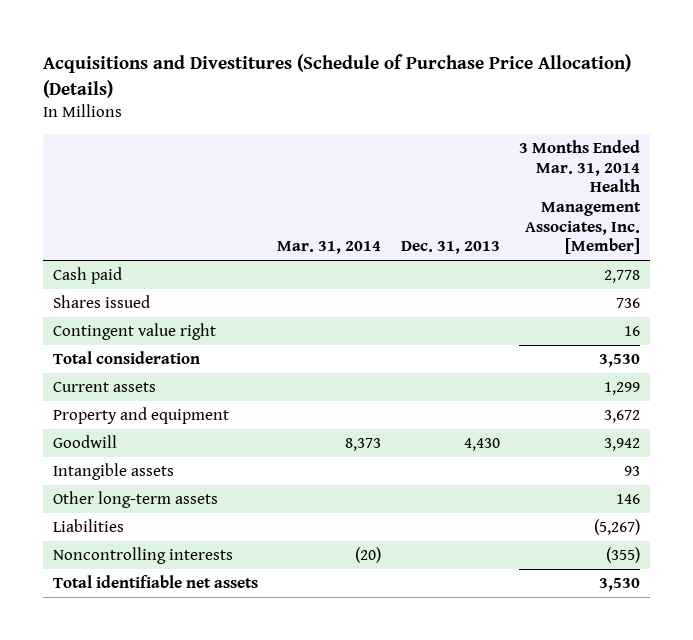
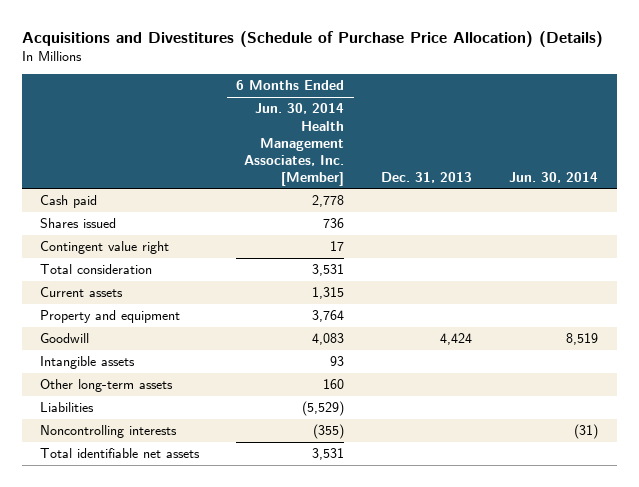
- | Mar. 31, 2014 | Dec. 31, 2013 | 3 Months Ended Mar. 31, 2014 Health Management Associates, Inc. [Member]
+ | 6 Months Ended Jun. 30, 2014 Health Management Associates, Inc. [Member] | Dec. 31, 2013 | Jun. 30, 2014
- Goodwill | 8,373 | 4,430 | 3,942
+ Goodwill | 4,083 | 4,424 | 8,519

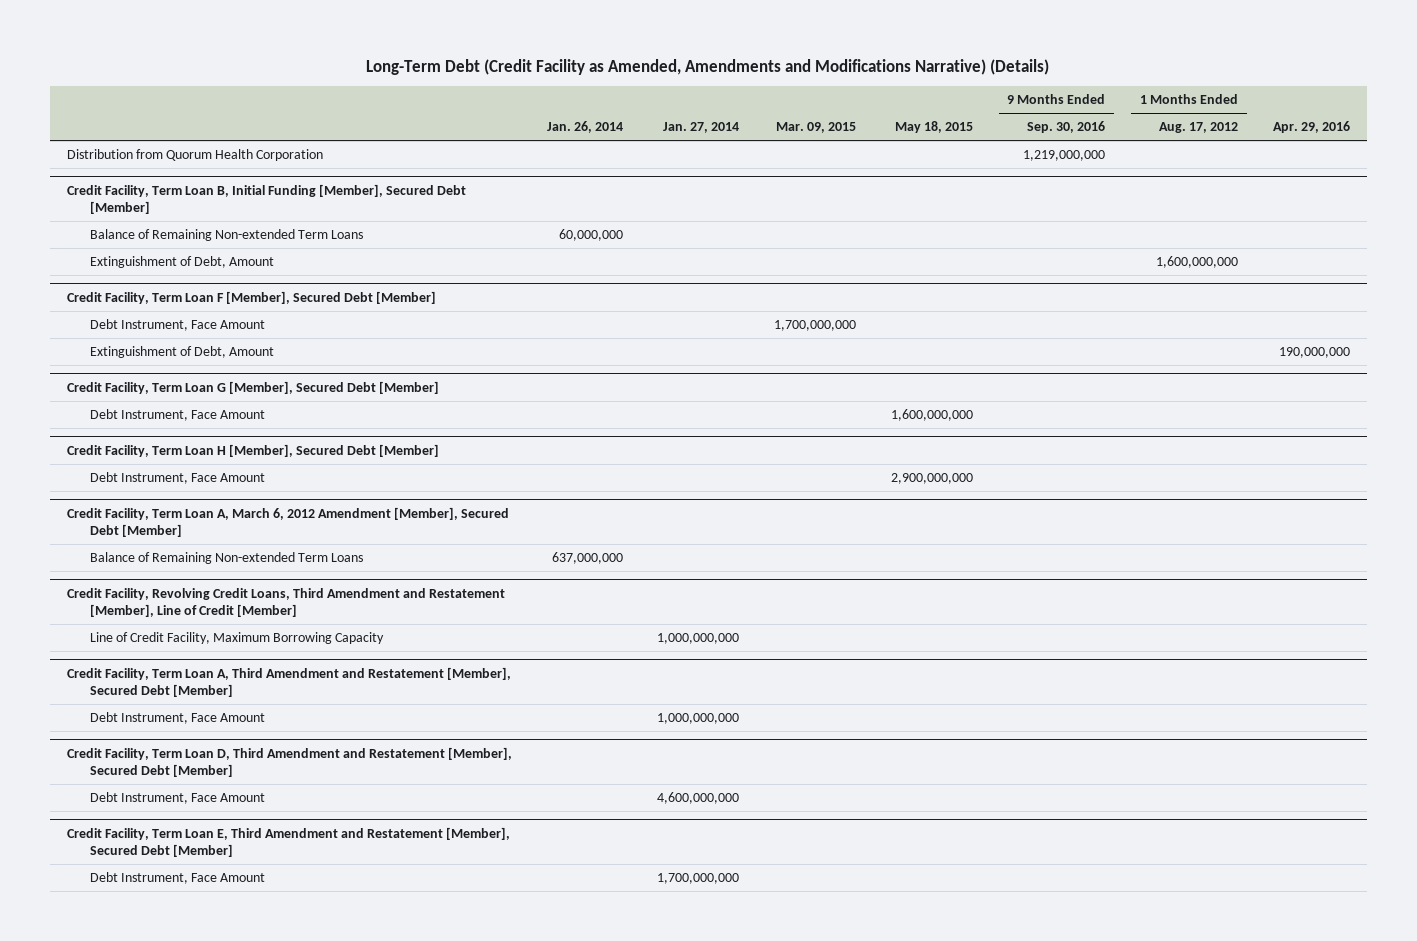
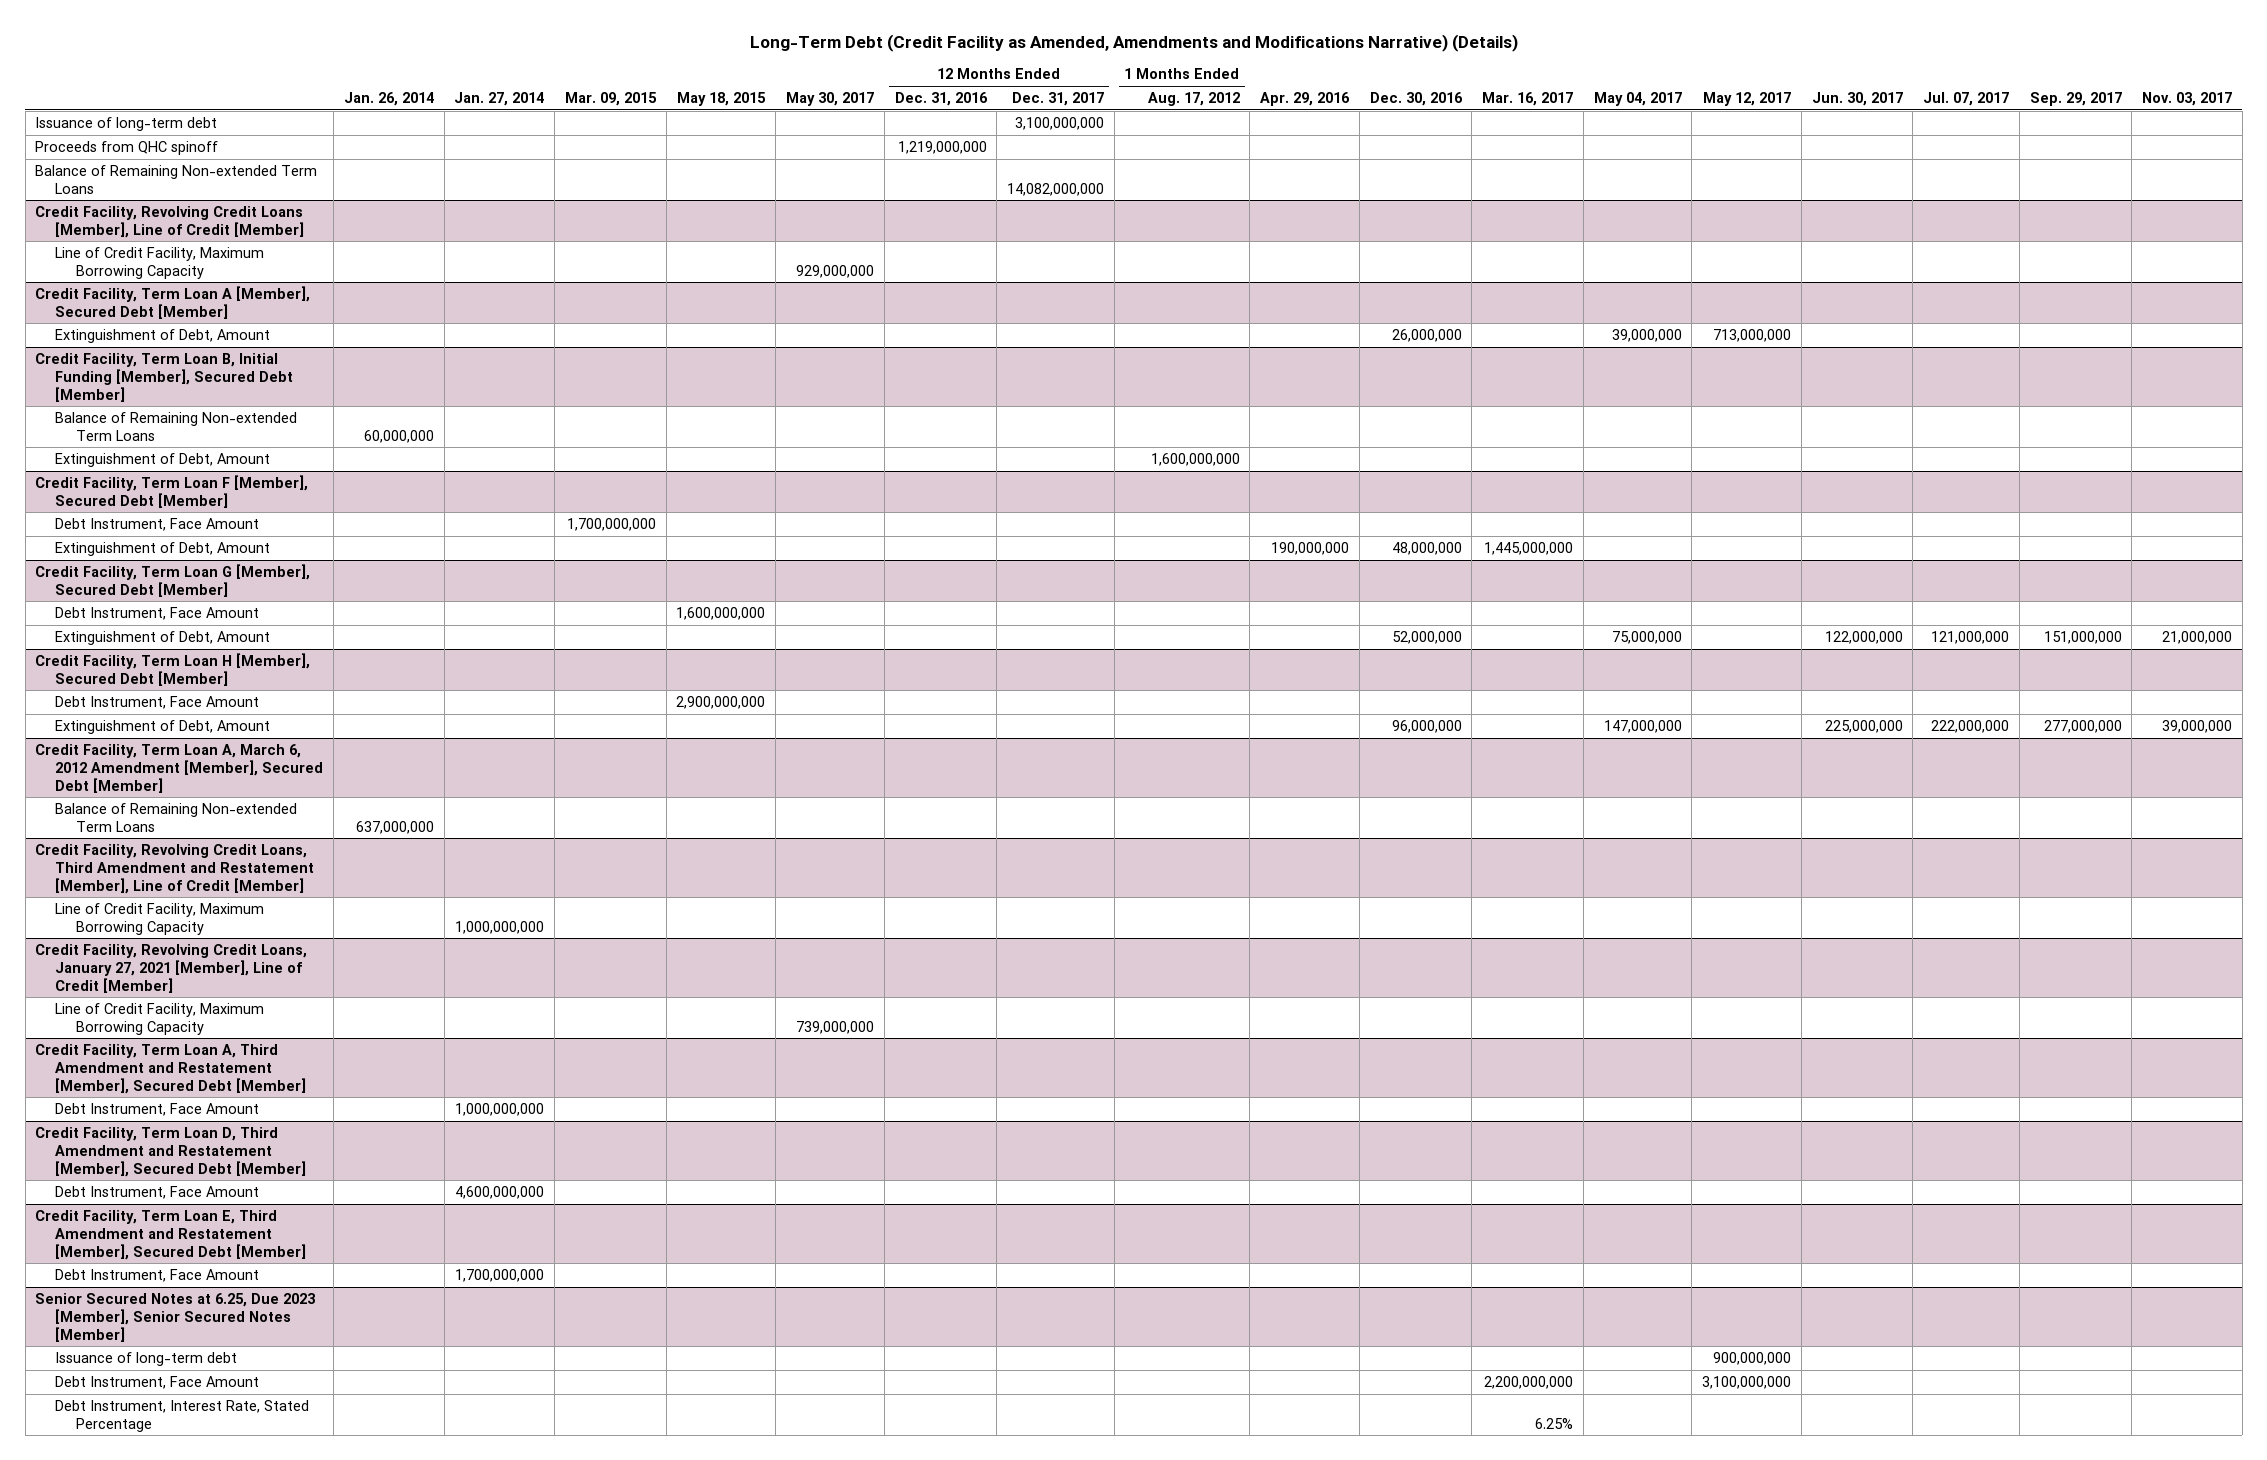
- | Jan. 26, 2014 | Jan. 27, 2014 | Mar. 09, 2015 | May 18, 2015 | 9 Months Ended Sep. 30, 2016 | 1 Months Ended Aug. 17, 2012 | Apr. 29, 2016
+ | Jan. 26, 2014 | Jan. 27, 2014 | Mar. 09, 2015 | May 18, 2015 | May 30, 2017 | 12 Months Ended Dec. 31, 2016 | 12 Months Ended Dec. 31, 2017 | 1 Months Ended Aug. 17, 2012 | Apr. 29, 2016 | Dec. 30, 2016 | Mar. 16, 2017 | May 04, 2017 | May 12, 2017 | Jun. 30, 2017 | Jul. 07, 2017 | Sep. 29, 2017 | Nov. 03, 2017
- Distribution from Quorum Health Corporation | | | | | 1,219,000,000 | |
+ Issuance of long-term debt | | | | | | | 3,100,000,000 | | | | | | | | | |
+ Proceeds from QHC spinoff | | | | | | 1,219,000,000 | | | | | | | | | | |
+ Balance of Remaining Non-extended Term Loans | | | | | | | 14,082,000,000 | | | | | | | | | |
+ Credit Facility, Revolving Credit Loans [Member], Line of Credit [Member]
+ Line of Credit Facility, Maximum Borrowing Capacity | | | | | 929,000,000 | | | | | | | | | | | |
+ Credit Facility, Term Loan A [Member], Secured Debt [Member]
+ Extinguishment of Debt, Amount | | | | | | | | | | 26,000,000 | | 39,000,000 | 713,000,000 | | | |
@ Credit Facility, Term Loan G [Member], Secured Debt [Member]
+ Extinguishment of Debt, Amount | | | | | | | | | | 52,000,000 | | 75,000,000 | | 122,000,000 | 121,000,000 | 151,000,000 | 21,000,000
@ Credit Facility, Term Loan H [Member], Secured Debt [Member]
+ Extinguishment of Debt, Amount | | | | | | | | | | 96,000,000 | | 147,000,000 | | 225,000,000 | 222,000,000 | 277,000,000 | 39,000,000
+ Credit Facility, Revolving Credit Loans, January 27, 2021 [Member], Line of Credit [Member]
+ Line of Credit Facility, Maximum Borrowing Capacity | | | | | 739,000,000 | | | | | | | | | | | |
+ Senior Secured Notes at 6.25, Due 2023 [Member], Senior Secured Notes [Member]
+ Issuance of long-term debt | | | | | | | | | | | | | 900,000,000 | | | |
+ Debt Instrument, Face Amount | | | | | | | | | | | 2,200,000,000 | | 3,100,000,000 | | | |
+ Debt Instrument, Interest Rate, Stated Percentage | | | | | | | | | | | 6.25% | | | | | |

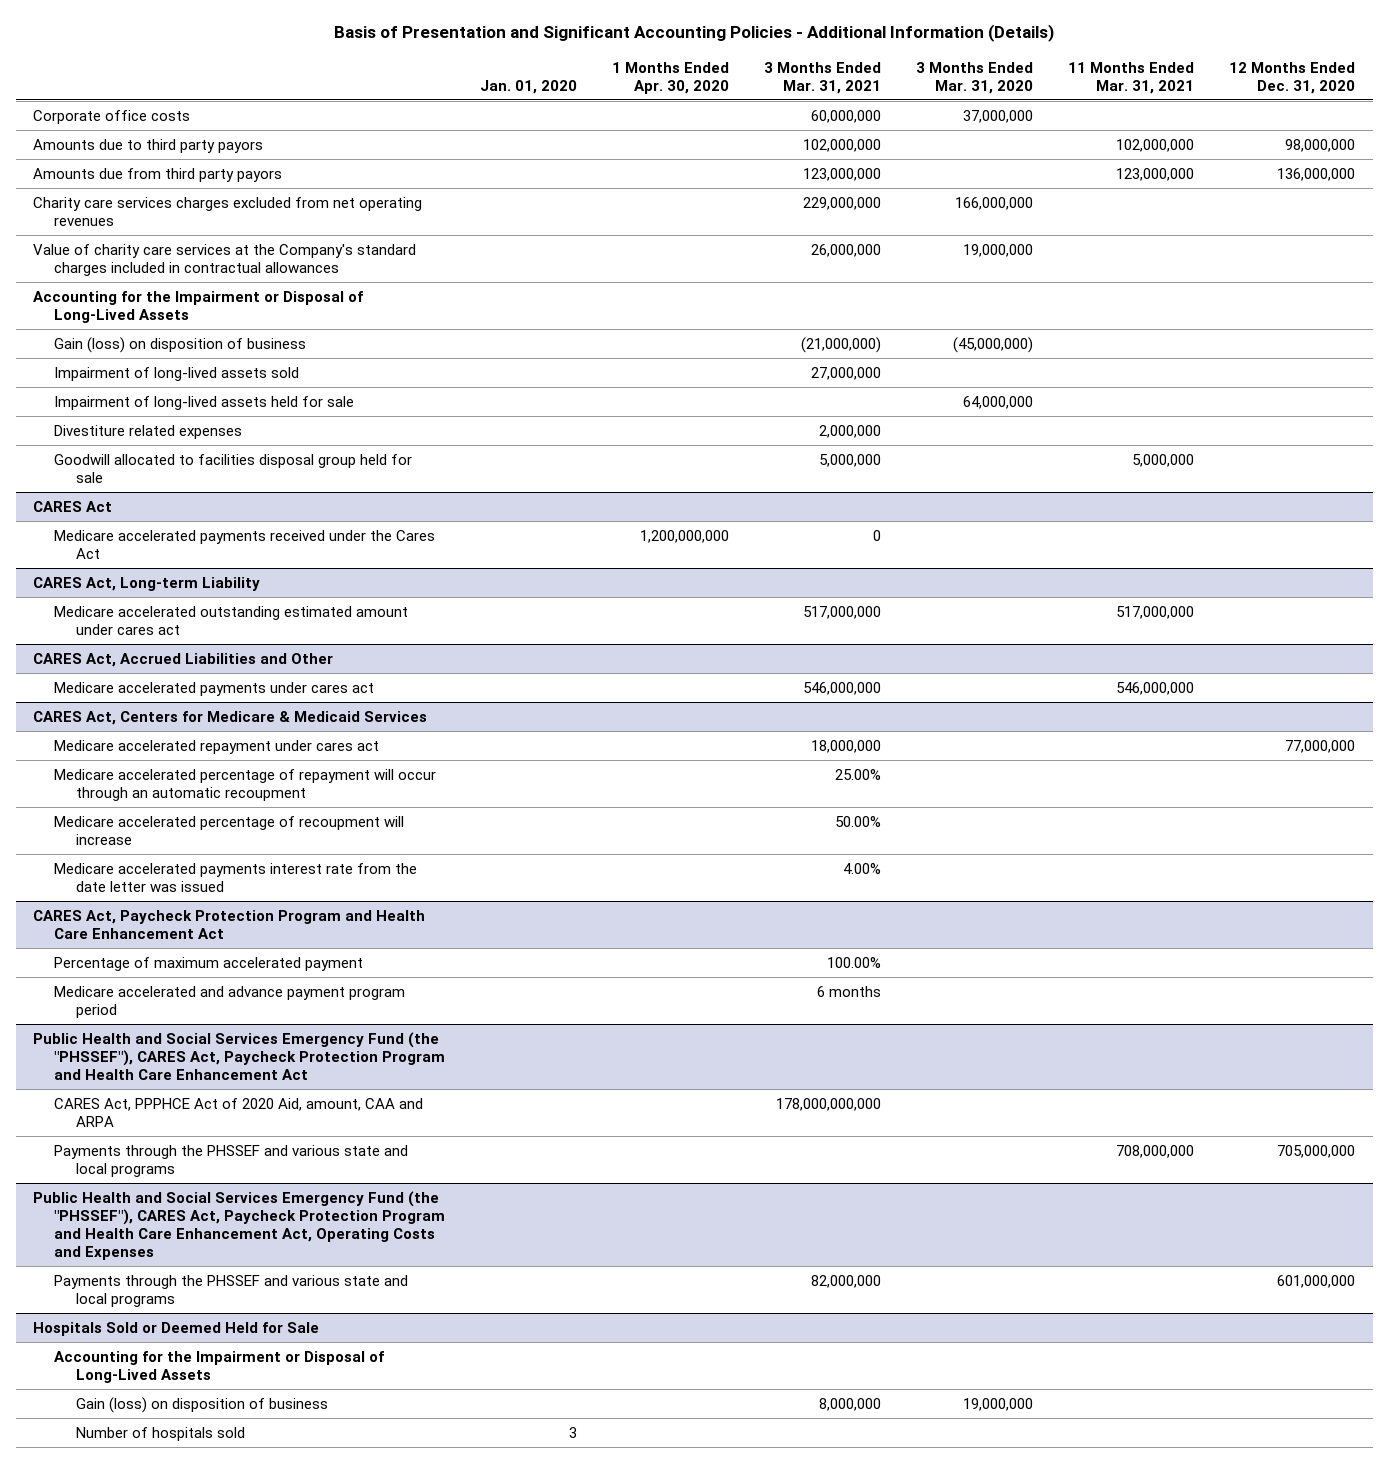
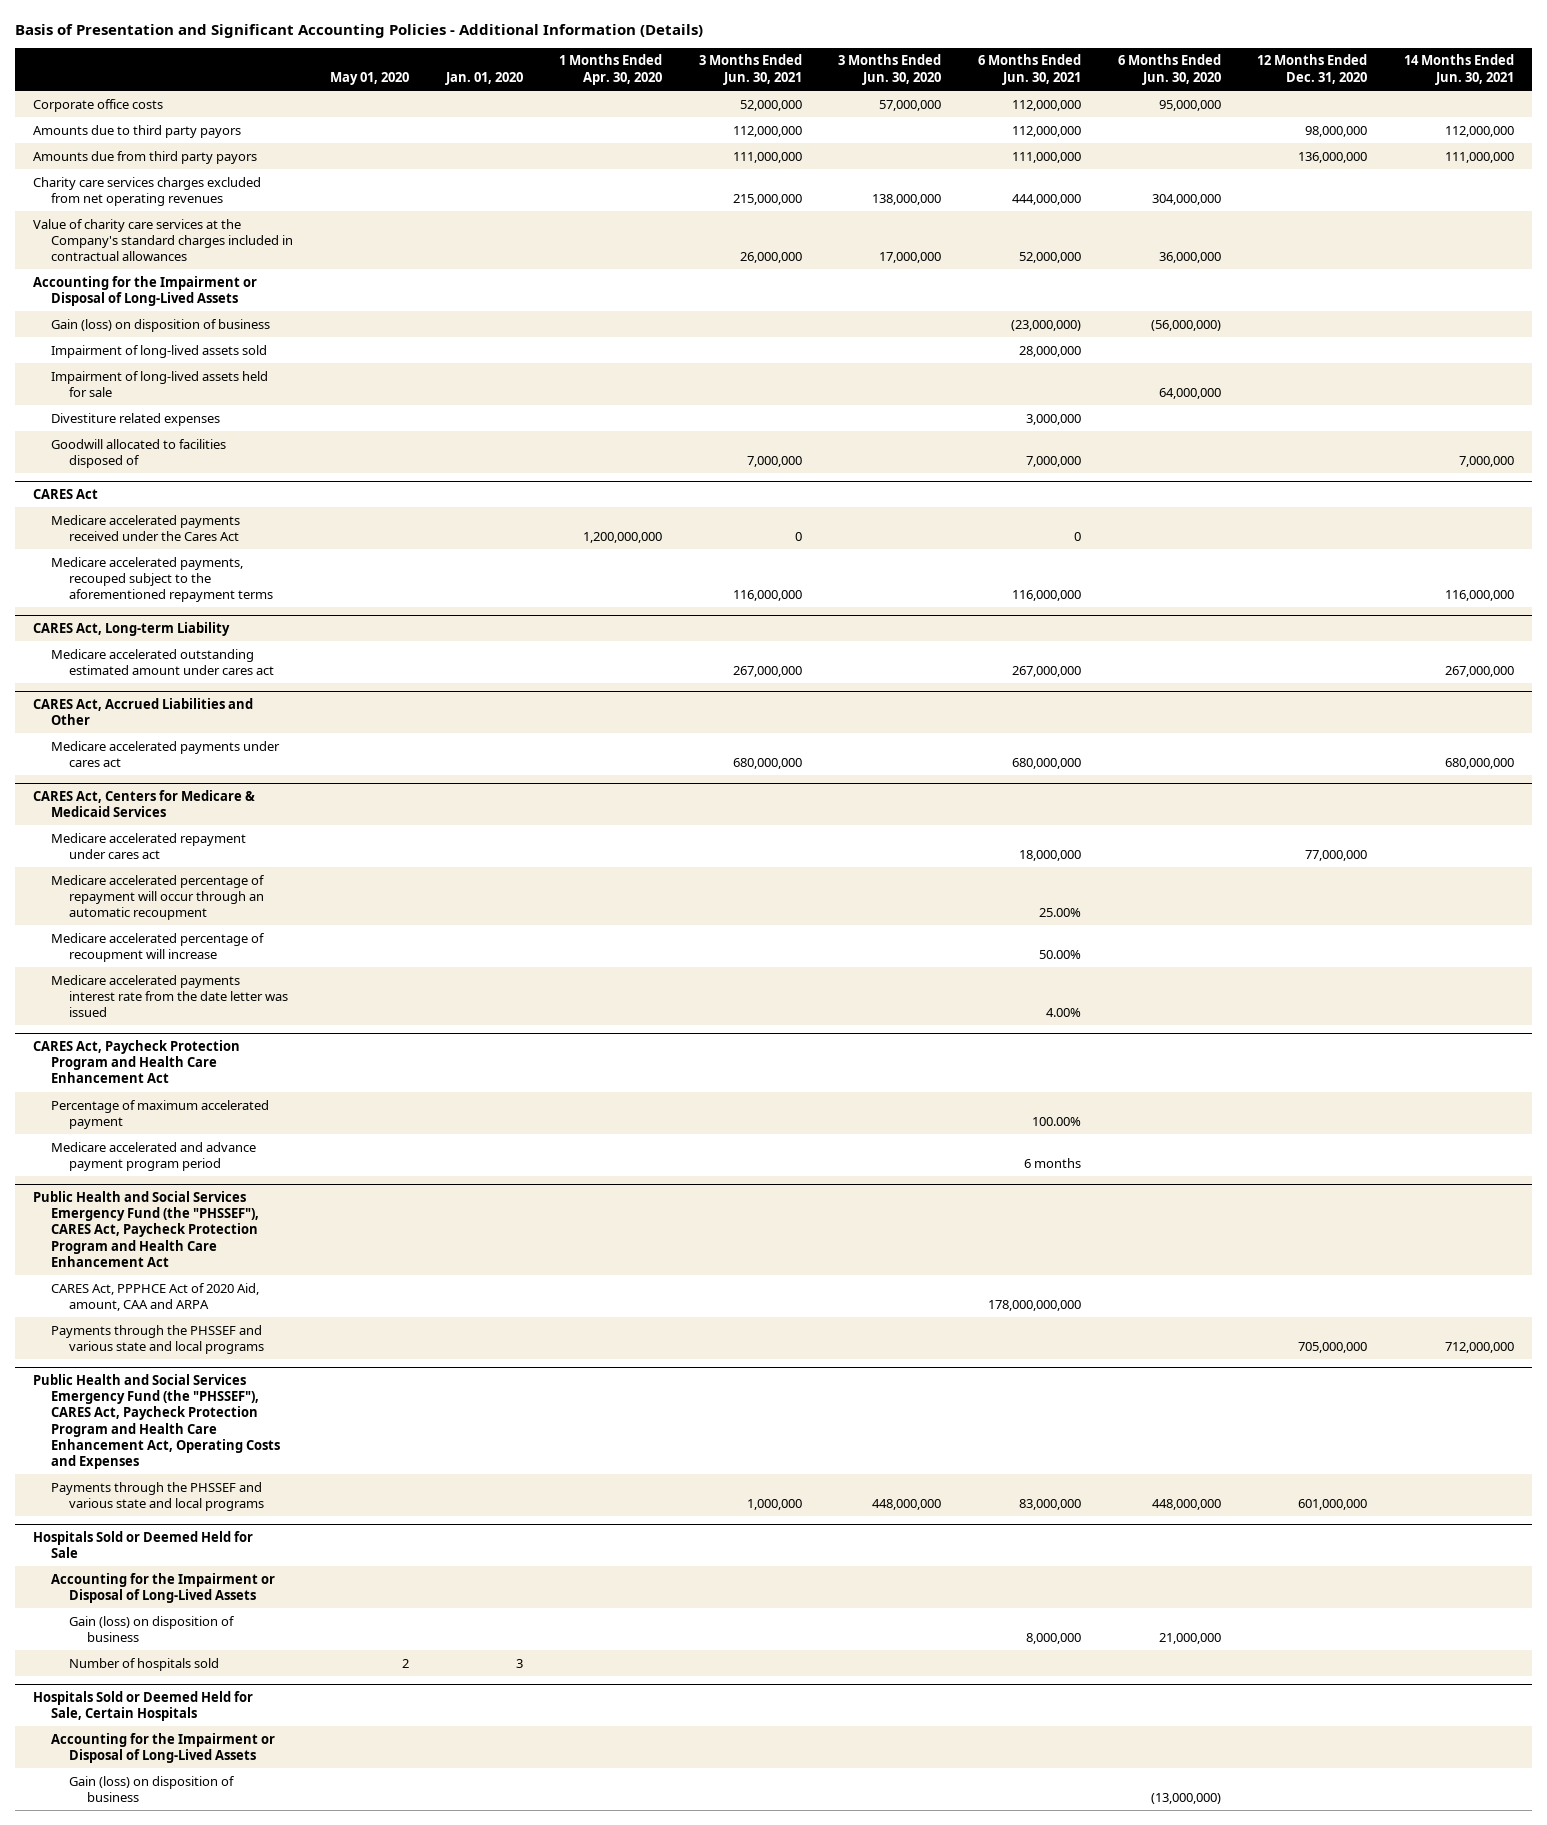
- | Jan. 01, 2020 | 1 Months Ended Apr. 30, 2020 | 3 Months Ended Mar. 31, 2021 | 3 Months Ended Mar. 31, 2020 | 11 Months Ended Mar. 31, 2021 | 12 Months Ended Dec. 31, 2020
+ | May 01, 2020 | Jan. 01, 2020 | 1 Months Ended Apr. 30, 2020 | 3 Months Ended Jun. 30, 2021 | 3 Months Ended Jun. 30, 2020 | 6 Months Ended Jun. 30, 2021 | 6 Months Ended Jun. 30, 2020 | 12 Months Ended Dec. 31, 2020 | 14 Months Ended Jun. 30, 2021
- Goodwill allocated to facilities disposal group held for sale | | | 5,000,000 | | 5,000,000 |
+ Goodwill allocated to facilities disposed of | | | | 7,000,000 | | 7,000,000 | | | 7,000,000
@ CARES Act
+ Medicare accelerated payments, recouped subject to the aforementioned repayment terms | | | | 116,000,000 | | 116,000,000 | | | 116,000,000
+ Hospitals Sold or Deemed Held for Sale, Certain Hospitals
+ Accounting for the Impairment or Disposal of Long-Lived Assets
+ Gain (loss) on disposition of business | | | | | | | (13,000,000) | |

